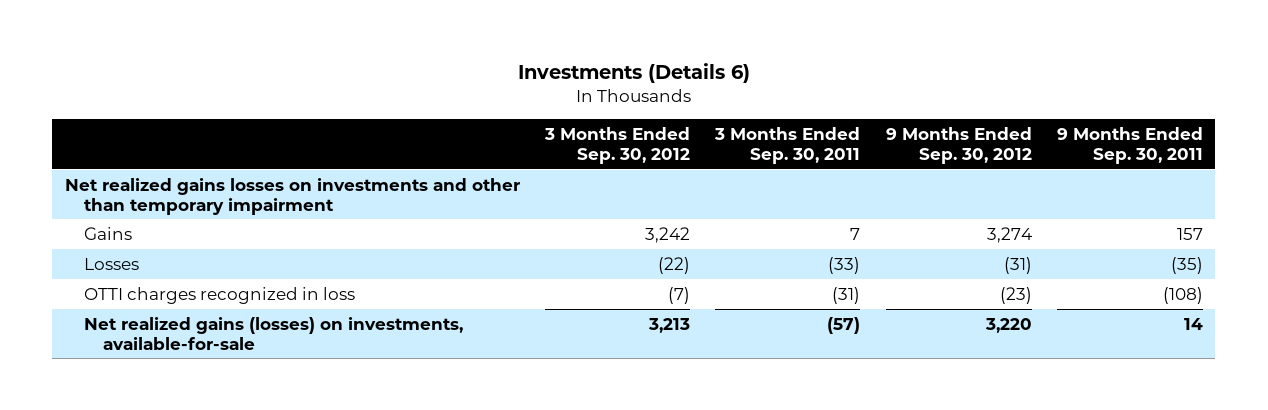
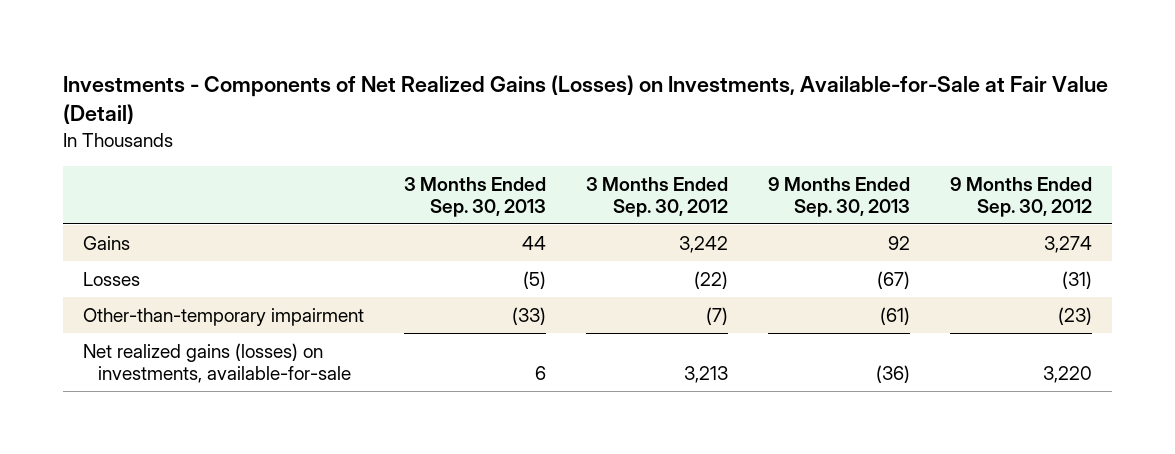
- Investments (Details 6)
+ Investments - Components of Net Realized Gains (Losses) on Investments, Available-for-Sale at Fair Value (Detail)
- | 3 Months Ended Sep. 30, 2012 | 3 Months Ended Sep. 30, 2011 | 9 Months Ended Sep. 30, 2012 | 9 Months Ended Sep. 30, 2011
+ | 3 Months Ended Sep. 30, 2013 | 3 Months Ended Sep. 30, 2012 | 9 Months Ended Sep. 30, 2013 | 9 Months Ended Sep. 30, 2012
- Net realized gains losses on investments and other than temporary impairment
- OTTI charges recognized in loss | (7) | (31) | (23) | (108)
+ Other-than-temporary impairment | (33) | (7) | (61) | (23)

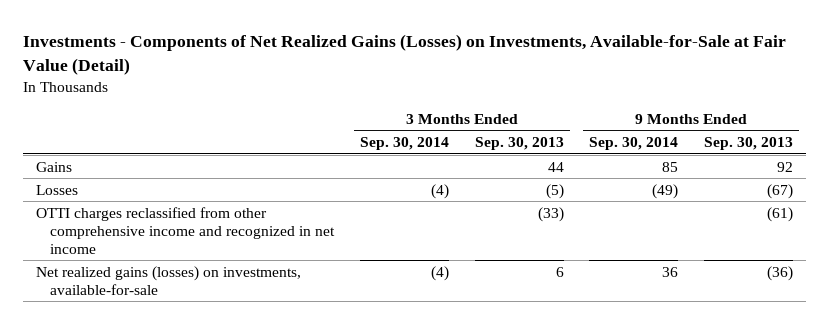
- | 3 Months Ended Sep. 30, 2013 | 3 Months Ended Sep. 30, 2012 | 9 Months Ended Sep. 30, 2013 | 9 Months Ended Sep. 30, 2012
+ | 3 Months Ended Sep. 30, 2014 | 3 Months Ended Sep. 30, 2013 | 9 Months Ended Sep. 30, 2014 | 9 Months Ended Sep. 30, 2013
- Other-than-temporary impairment | (33) | (7) | (61) | (23)
+ OTTI charges reclassified from other comprehensive income and recognized in net income | | (33) | | (61)

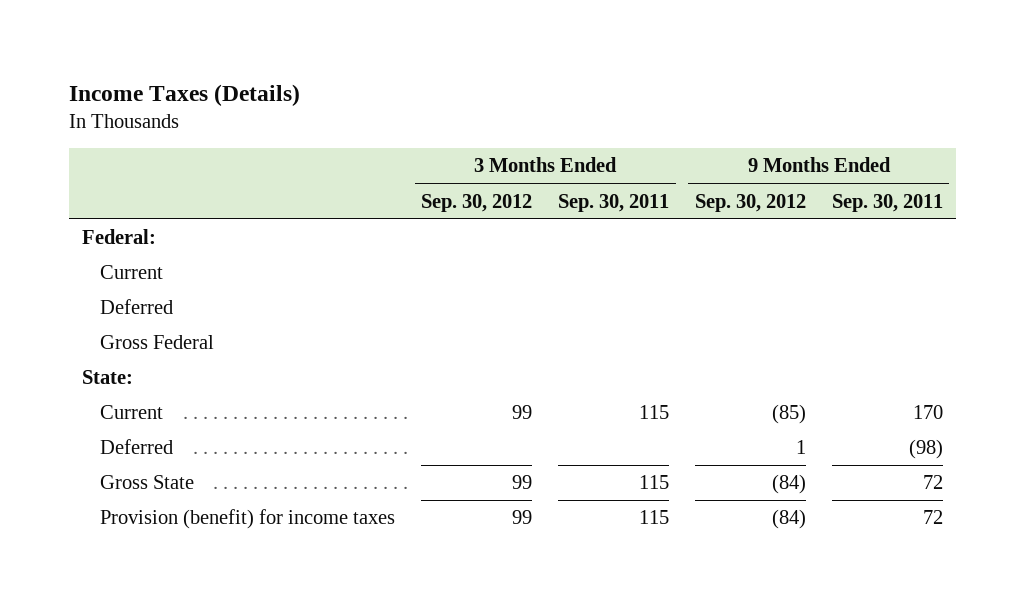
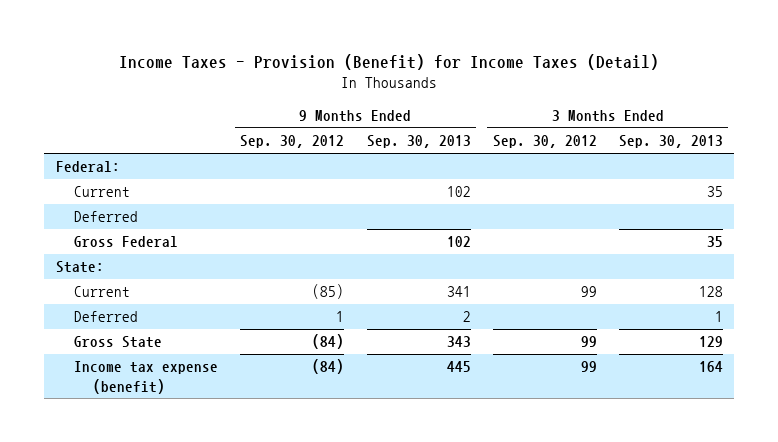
- Income Taxes (Details)
+ Income Taxes - Provision (Benefit) for Income Taxes (Detail)
- | 3 Months Ended Sep. 30, 2012 | 3 Months Ended Sep. 30, 2011 | 9 Months Ended Sep. 30, 2012 | 9 Months Ended Sep. 30, 2011
+ | 9 Months Ended Sep. 30, 2012 | 9 Months Ended Sep. 30, 2013 | 3 Months Ended Sep. 30, 2012 | 3 Months Ended Sep. 30, 2013
- Provision (benefit) for income taxes | 99 | 115 | (84) | 72
+ Income tax expense (benefit) | (84) | 445 | 99 | 164

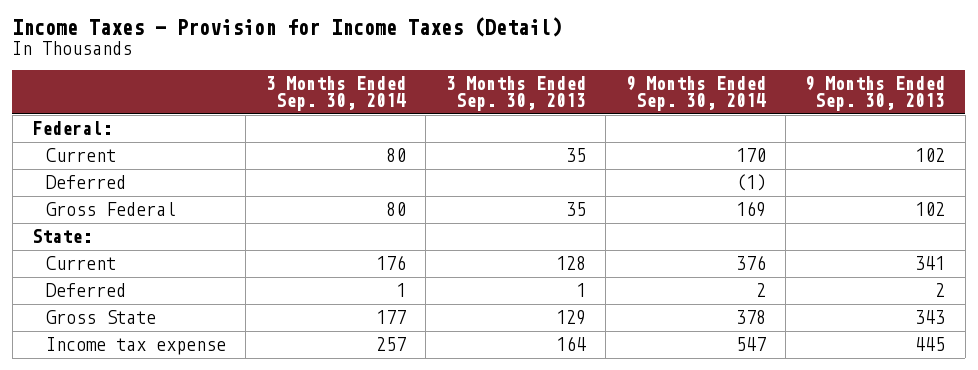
- Income Taxes - Provision (Benefit) for Income Taxes (Detail)
+ Income Taxes - Provision for Income Taxes (Detail)
- | 9 Months Ended Sep. 30, 2012 | 9 Months Ended Sep. 30, 2013 | 3 Months Ended Sep. 30, 2012 | 3 Months Ended Sep. 30, 2013
+ | 3 Months Ended Sep. 30, 2014 | 3 Months Ended Sep. 30, 2013 | 9 Months Ended Sep. 30, 2014 | 9 Months Ended Sep. 30, 2013
- Income tax expense (benefit) | (84) | 445 | 99 | 164
+ Income tax expense | 257 | 164 | 547 | 445

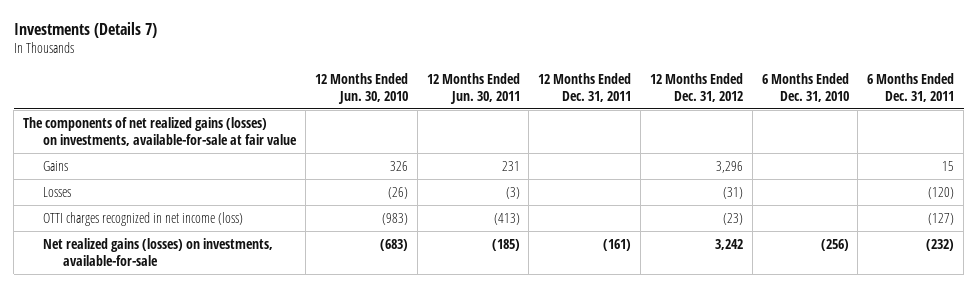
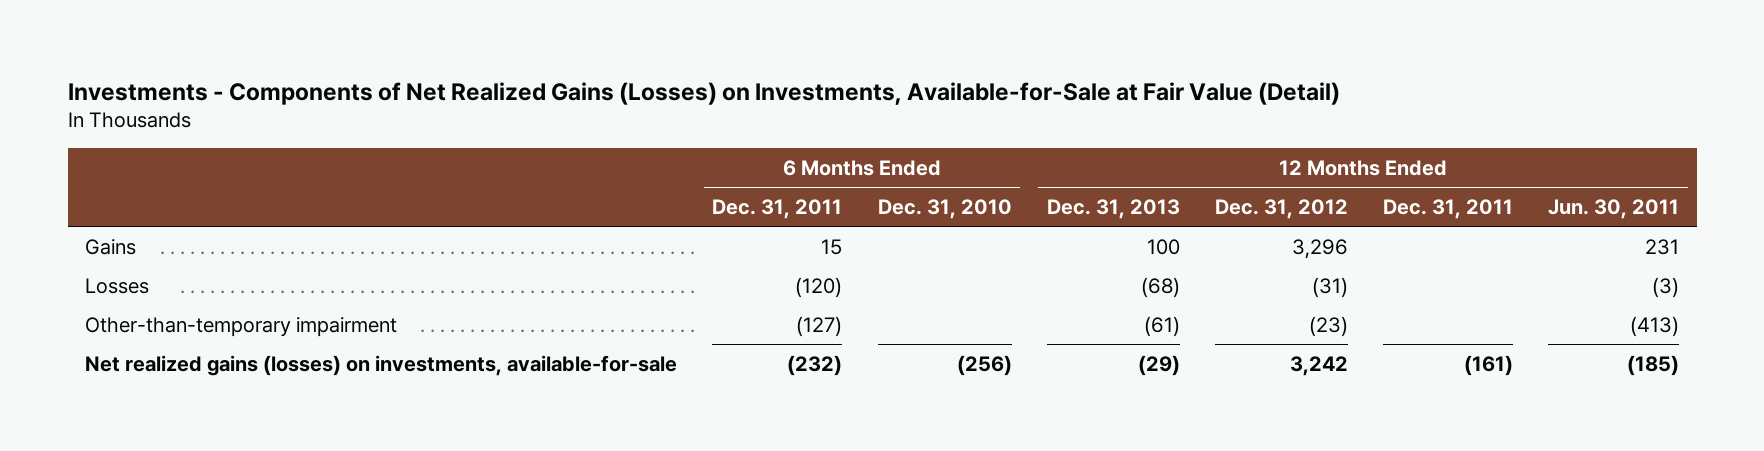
- Investments (Details 7)
+ Investments - Components of Net Realized Gains (Losses) on Investments, Available-for-Sale at Fair Value (Detail)
- | 12 Months Ended Jun. 30, 2010 | 12 Months Ended Jun. 30, 2011 | 12 Months Ended Dec. 31, 2011 | 12 Months Ended Dec. 31, 2012 | 6 Months Ended Dec. 31, 2010 | 6 Months Ended Dec. 31, 2011
+ | 6 Months Ended Dec. 31, 2011 | 6 Months Ended Dec. 31, 2010 | 12 Months Ended Dec. 31, 2013 | 12 Months Ended Dec. 31, 2012 | 12 Months Ended Dec. 31, 2011 | 12 Months Ended Jun. 30, 2011
- The components of net realized gains (losses) on investments, available-for-sale at fair value
- OTTI charges recognized in net income (loss) | (983) | (413) | | (23) | | (127)
+ Other-than-temporary impairment | (127) | | (61) | (23) | | (413)

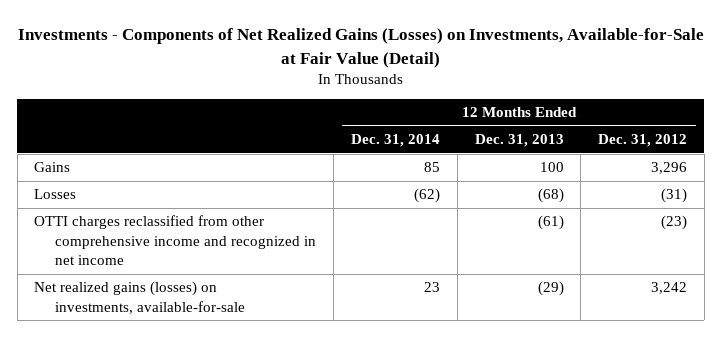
- | 6 Months Ended Dec. 31, 2011 | 6 Months Ended Dec. 31, 2010 | 12 Months Ended Dec. 31, 2013 | 12 Months Ended Dec. 31, 2012 | 12 Months Ended Dec. 31, 2011 | 12 Months Ended Jun. 30, 2011
+ | 12 Months Ended Dec. 31, 2014 | 12 Months Ended Dec. 31, 2013 | 12 Months Ended Dec. 31, 2012
- Other-than-temporary impairment | (127) | | (61) | (23) | | (413)
+ OTTI charges reclassified from other comprehensive income and recognized in net income | | (61) | (23)

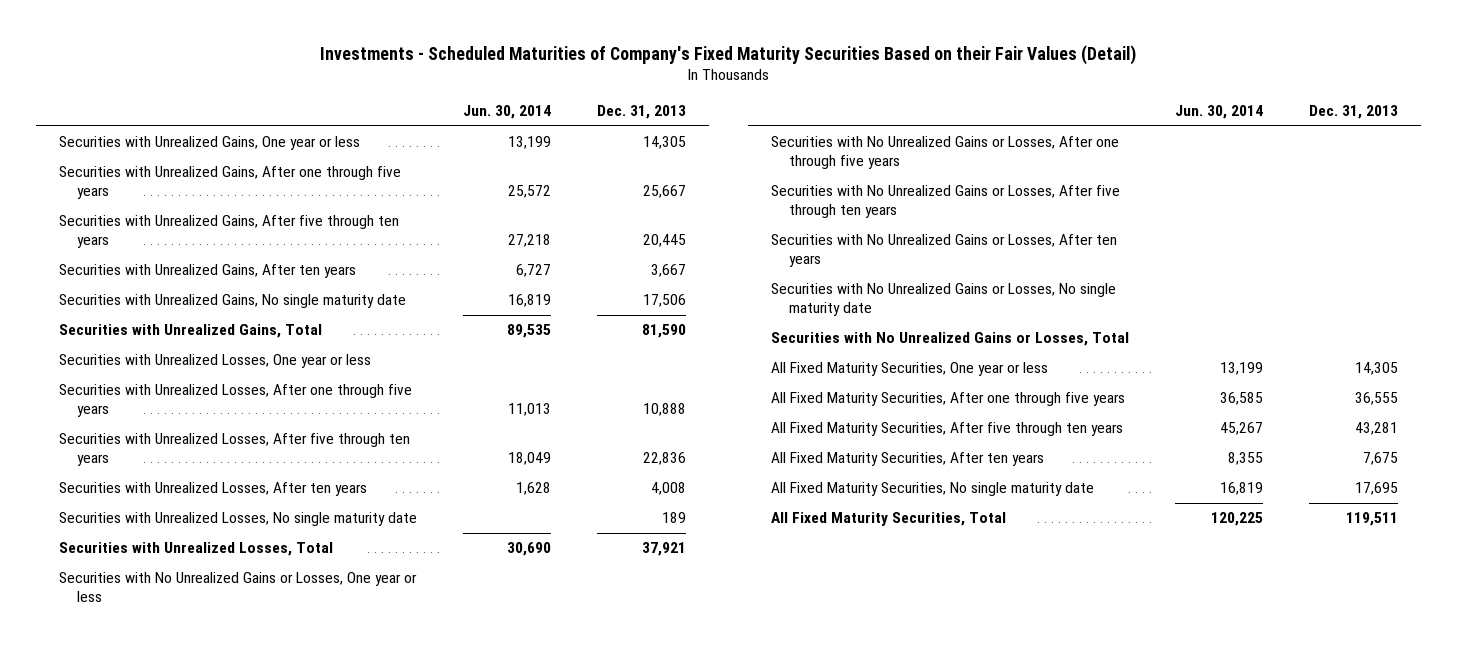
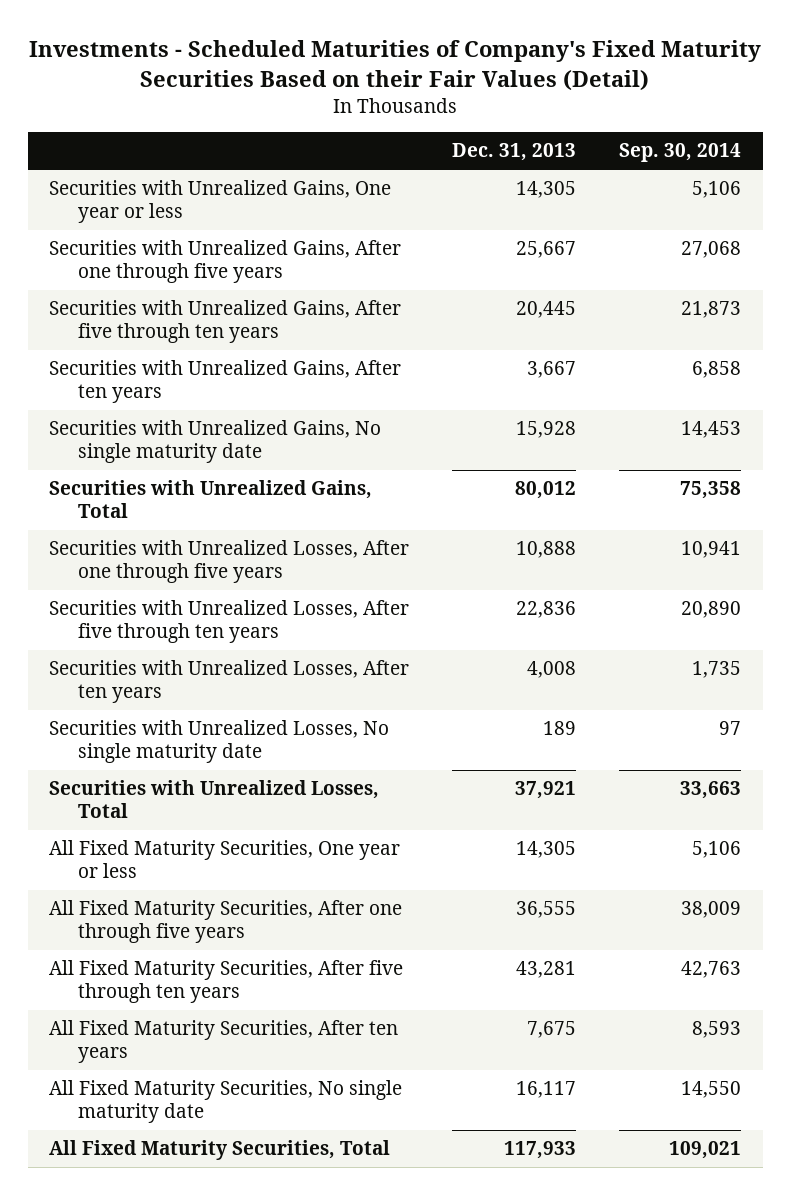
- | Jun. 30, 2014 | Dec. 31, 2013
+ | Dec. 31, 2013 | Sep. 30, 2014
- Securities with Unrealized Gains, No single maturity date | 16,819 | 17,506
- Securities with Unrealized Gains, Total | 89,535 | 81,590
- Securities with Unrealized Losses, One year or less
+ Securities with Unrealized Gains, No single maturity date | 15,928 | 14,453
+ Securities with Unrealized Gains, Total | 80,012 | 75,358
- Securities with No Unrealized Gains or Losses, One year or less
- Securities with No Unrealized Gains or Losses, After one through five years
- Securities with No Unrealized Gains or Losses, After five through ten years
- Securities with No Unrealized Gains or Losses, After ten years
- Securities with No Unrealized Gains or Losses, No single maturity date
- Securities with No Unrealized Gains or Losses, Total
- All Fixed Maturity Securities, No single maturity date | 16,819 | 17,695
- All Fixed Maturity Securities, Total | 120,225 | 119,511
+ All Fixed Maturity Securities, No single maturity date | 16,117 | 14,550
+ All Fixed Maturity Securities, Total | 117,933 | 109,021

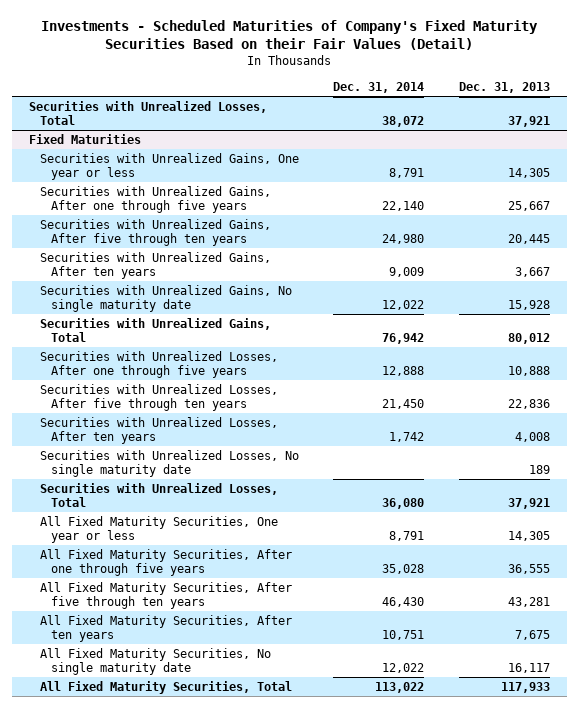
- | Dec. 31, 2013 | Sep. 30, 2014
+ | Dec. 31, 2014 | Dec. 31, 2013
+ Securities with Unrealized Losses, Total | 38,072 | 37,921
+ Fixed Maturities

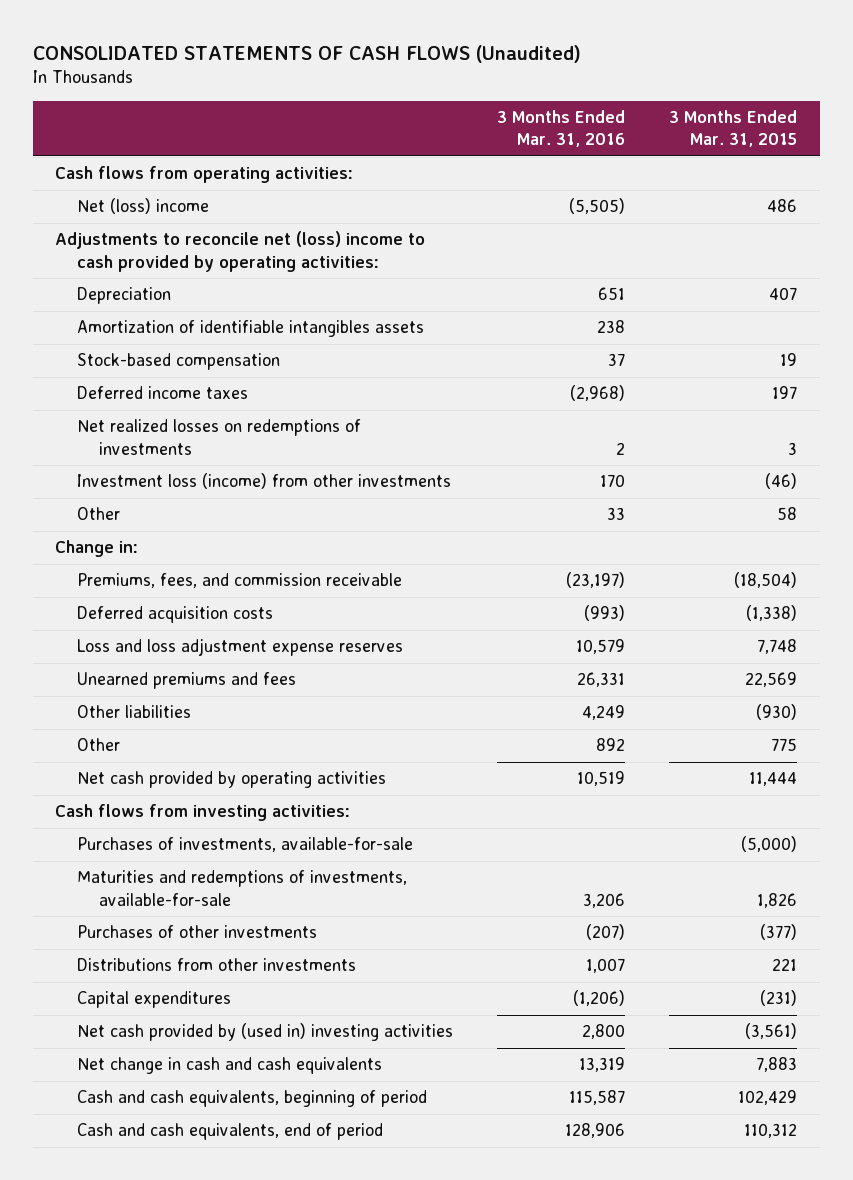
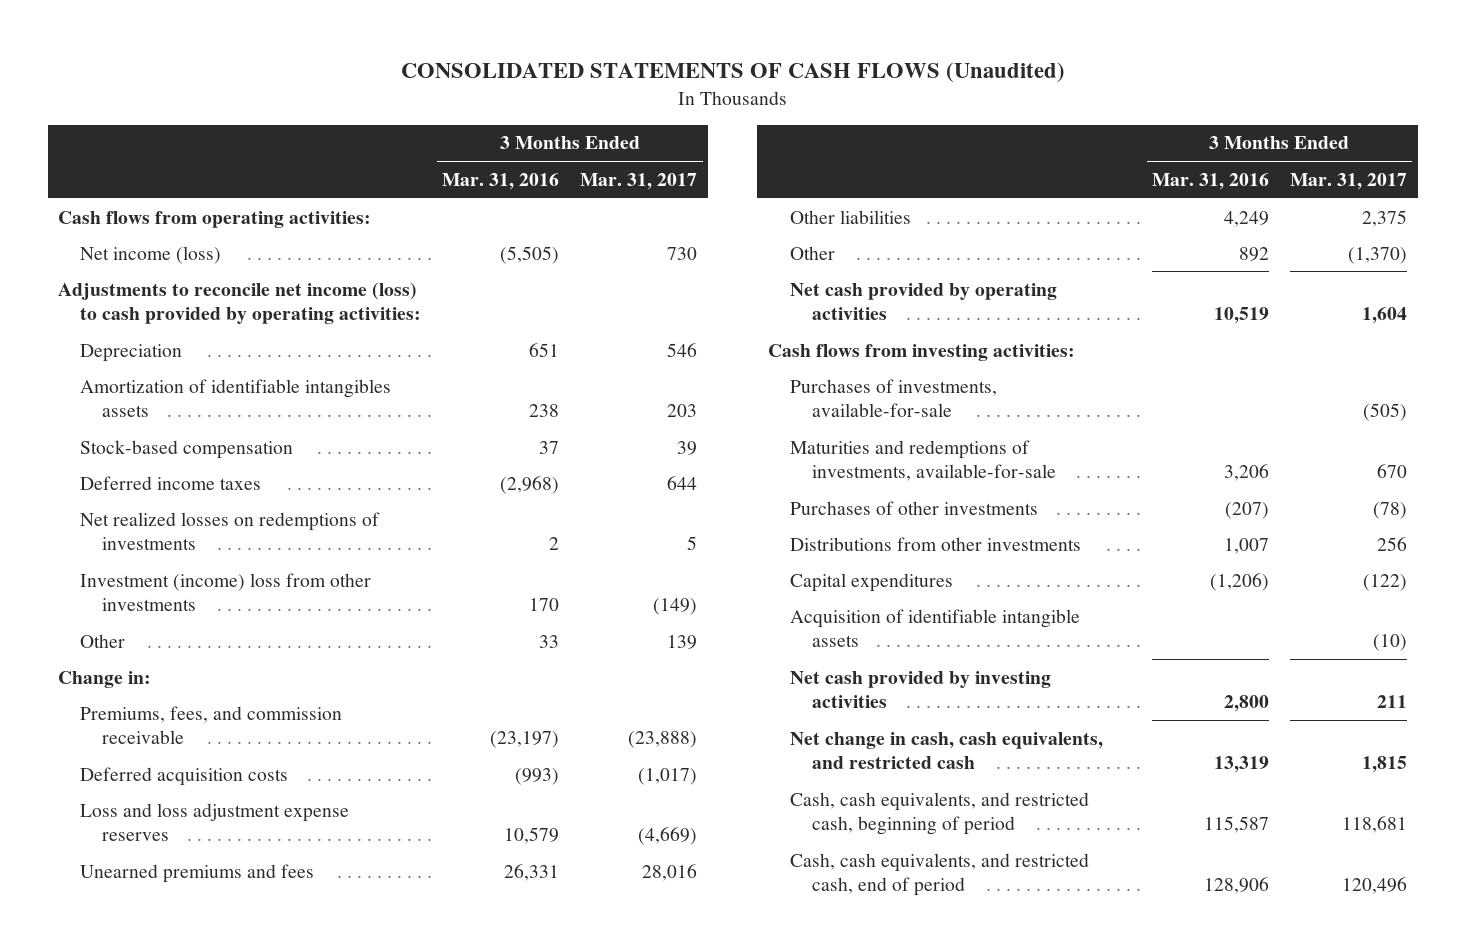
- | 3 Months Ended Mar. 31, 2016 | 3 Months Ended Mar. 31, 2015
+ | 3 Months Ended Mar. 31, 2016 | 3 Months Ended Mar. 31, 2017
- Net (loss) income | (5,505) | 486
- Adjustments to reconcile net (loss) income to cash provided by operating activities:
+ Net income (loss) | (5,505) | 730
+ Adjustments to reconcile net income (loss) to cash provided by operating activities:
- Investment loss (income) from other investments | 170 | (46)
+ Investment (income) loss from other investments | 170 | (149)
- Net cash provided by (used in) investing activities | 2,800 | (3,561)
- Net change in cash and cash equivalents | 13,319 | 7,883
- Cash and cash equivalents, beginning of period | 115,587 | 102,429
- Cash and cash equivalents, end of period | 128,906 | 110,312
+ Acquisition of identifiable intangible assets | | (10)
+ Net cash provided by investing activities | 2,800 | 211
+ Net change in cash, cash equivalents, and restricted cash | 13,319 | 1,815
+ Cash, cash equivalents, and restricted cash, beginning of period | 115,587 | 118,681
+ Cash, cash equivalents, and restricted cash, end of period | 128,906 | 120,496

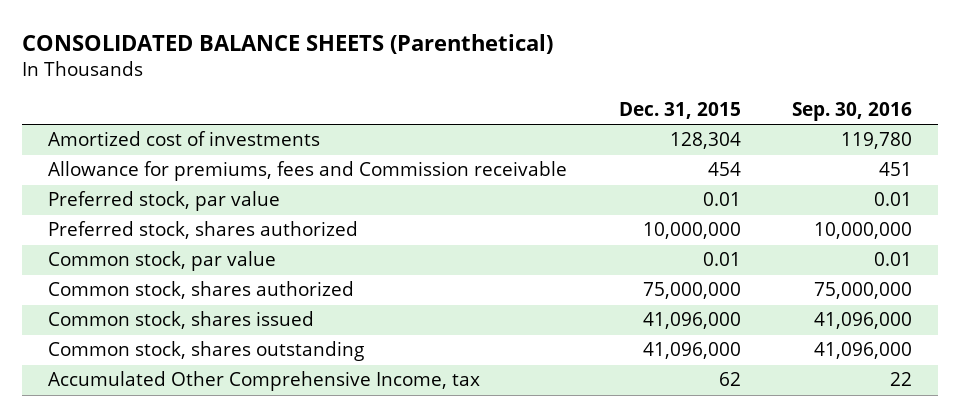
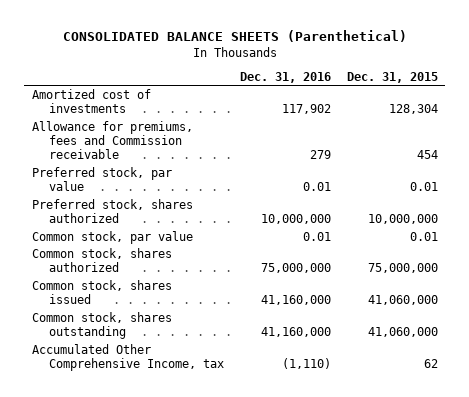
- | Dec. 31, 2015 | Sep. 30, 2016
+ | Dec. 31, 2016 | Dec. 31, 2015
- Common stock, shares issued | 41,096,000 | 41,096,000
- Common stock, shares outstanding | 41,096,000 | 41,096,000
+ Common stock, shares issued | 41,160,000 | 41,060,000
+ Common stock, shares outstanding | 41,160,000 | 41,060,000

